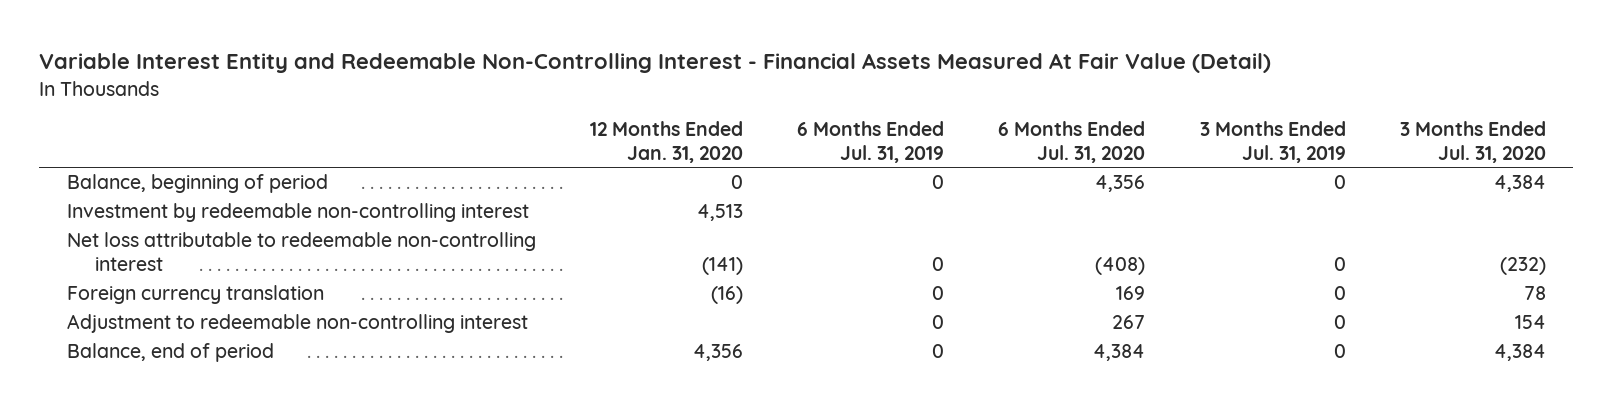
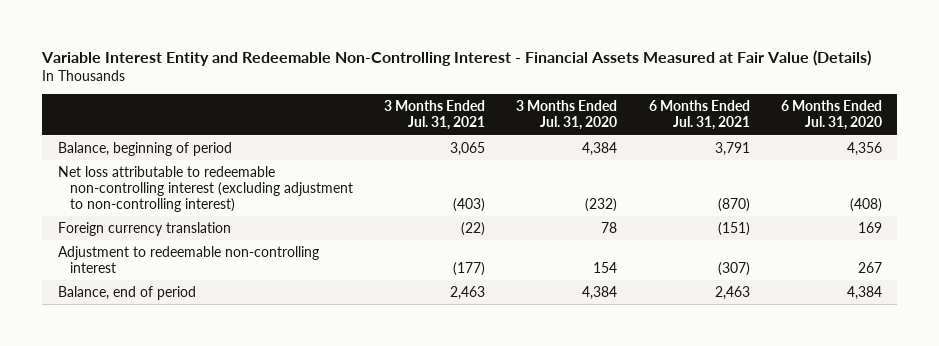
- Variable Interest Entity and Redeemable Non-Controlling Interest - Financial Assets Measured At Fair Value (Detail)
+ Variable Interest Entity and Redeemable Non-Controlling Interest - Financial Assets Measured at Fair Value (Details)
- | 12 Months Ended Jan. 31, 2020 | 6 Months Ended Jul. 31, 2019 | 6 Months Ended Jul. 31, 2020 | 3 Months Ended Jul. 31, 2019 | 3 Months Ended Jul. 31, 2020
+ | 3 Months Ended Jul. 31, 2021 | 3 Months Ended Jul. 31, 2020 | 6 Months Ended Jul. 31, 2021 | 6 Months Ended Jul. 31, 2020
- Investment by redeemable non-controlling interest | 4,513 | | | |
- Net loss attributable to redeemable non-controlling interest | (141) | 0 | (408) | 0 | (232)
+ Net loss attributable to redeemable non-controlling interest (excluding adjustment to non-controlling interest) | (403) | (232) | (870) | (408)

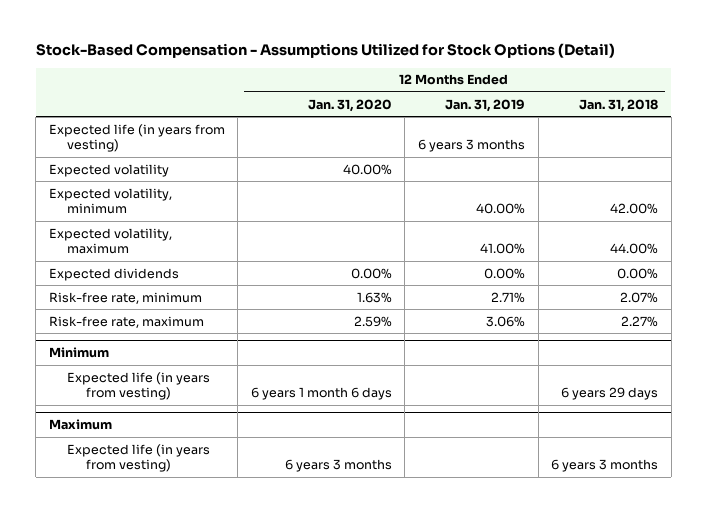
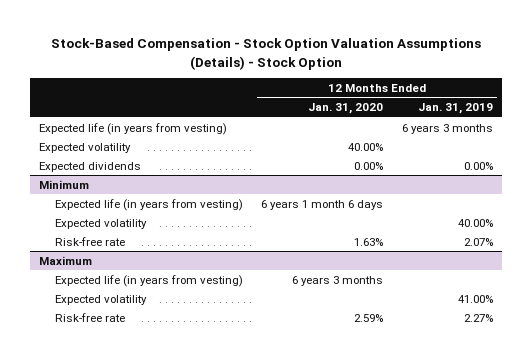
- Stock-Based Compensation - Assumptions Utilized for Stock Options (Detail)
+ Stock-Based Compensation - Stock Option Valuation Assumptions (Details) - Stock Option
- | 12 Months Ended Jan. 31, 2020 | 12 Months Ended Jan. 31, 2019 | 12 Months Ended Jan. 31, 2018
+ | 12 Months Ended Jan. 31, 2020 | 12 Months Ended Jan. 31, 2019
- Expected volatility, minimum | | 40.00% | 42.00%
- Expected volatility, maximum | | 41.00% | 44.00%
- Risk-free rate, minimum | 1.63% | 2.71% | 2.07%
- Risk-free rate, maximum | 2.59% | 3.06% | 2.27%
@ Minimum
+ Expected volatility | | 40.00%
+ Risk-free rate | 1.63% | 2.07%
@ Maximum
+ Expected volatility | | 41.00%
+ Risk-free rate | 2.59% | 2.27%

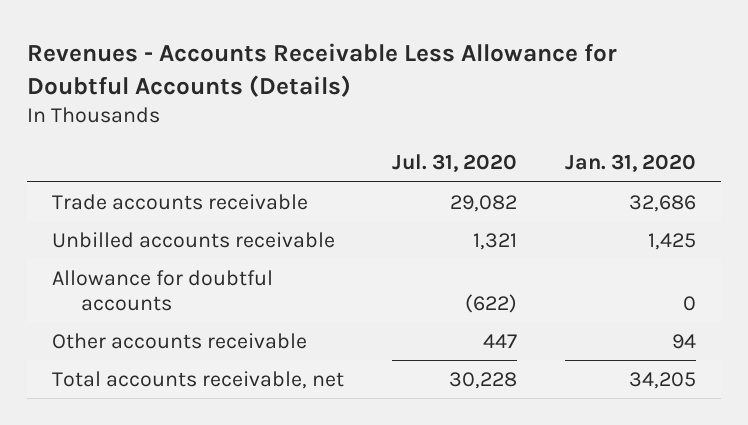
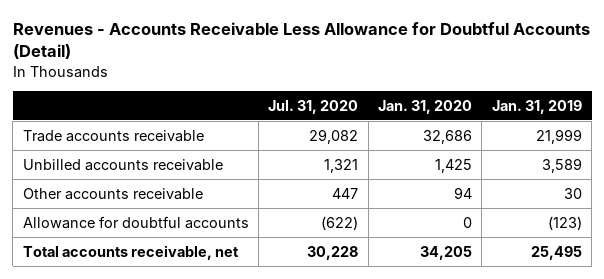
- Revenues - Accounts Receivable Less Allowance for Doubtful Accounts (Details)
+ Revenues - Accounts Receivable Less Allowance for Doubtful Accounts (Detail)
- | Jul. 31, 2020 | Jan. 31, 2020
+ | Jul. 31, 2020 | Jan. 31, 2020 | Jan. 31, 2019
moved down: Allowance for doubtful accounts | (622) | 0 | (123)

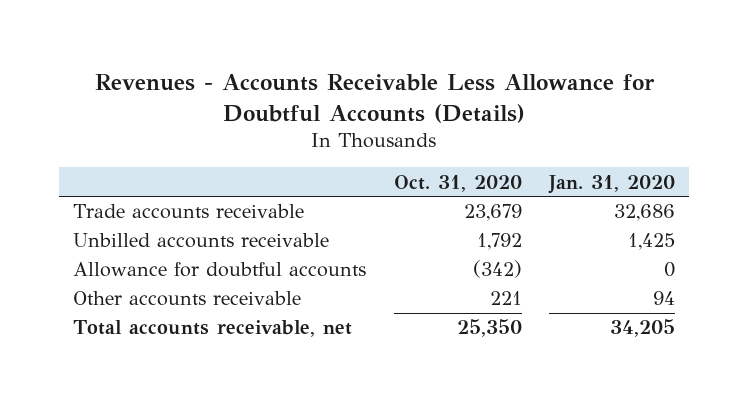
- Revenues - Accounts Receivable Less Allowance for Doubtful Accounts (Detail)
+ Revenues - Accounts Receivable Less Allowance for Doubtful Accounts (Details)
- | Jul. 31, 2020 | Jan. 31, 2020 | Jan. 31, 2019
+ | Oct. 31, 2020 | Jan. 31, 2020
moved down: Other accounts receivable | 221 | 94

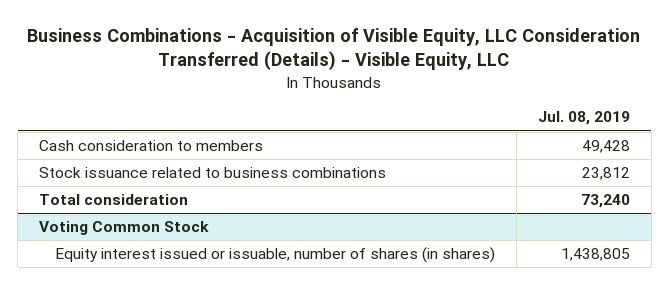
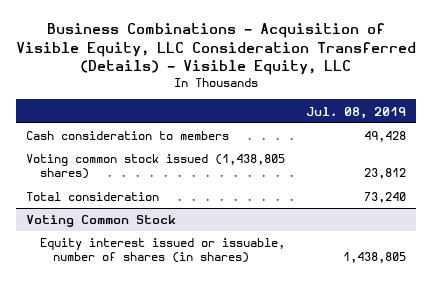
- Stock issuance related to business combinations | 23,812
+ Voting common stock issued (1,438,805 shares) | 23,812

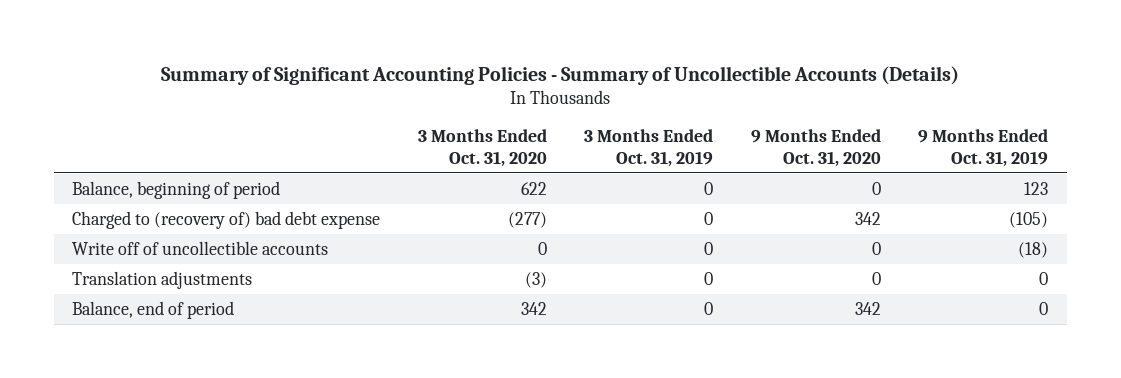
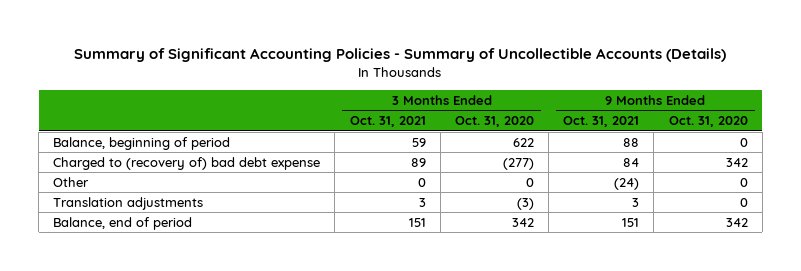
- | 3 Months Ended Oct. 31, 2020 | 3 Months Ended Oct. 31, 2019 | 9 Months Ended Oct. 31, 2020 | 9 Months Ended Oct. 31, 2019
+ | 3 Months Ended Oct. 31, 2021 | 3 Months Ended Oct. 31, 2020 | 9 Months Ended Oct. 31, 2021 | 9 Months Ended Oct. 31, 2020
- Write off of uncollectible accounts | 0 | 0 | 0 | (18)
+ Other | 0 | 0 | (24) | 0

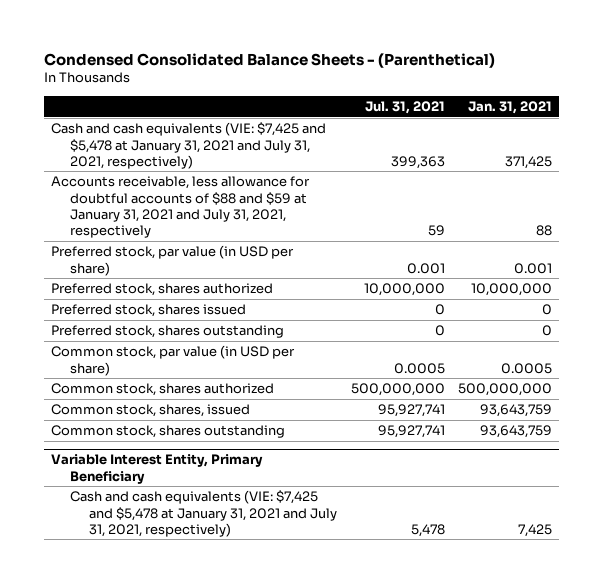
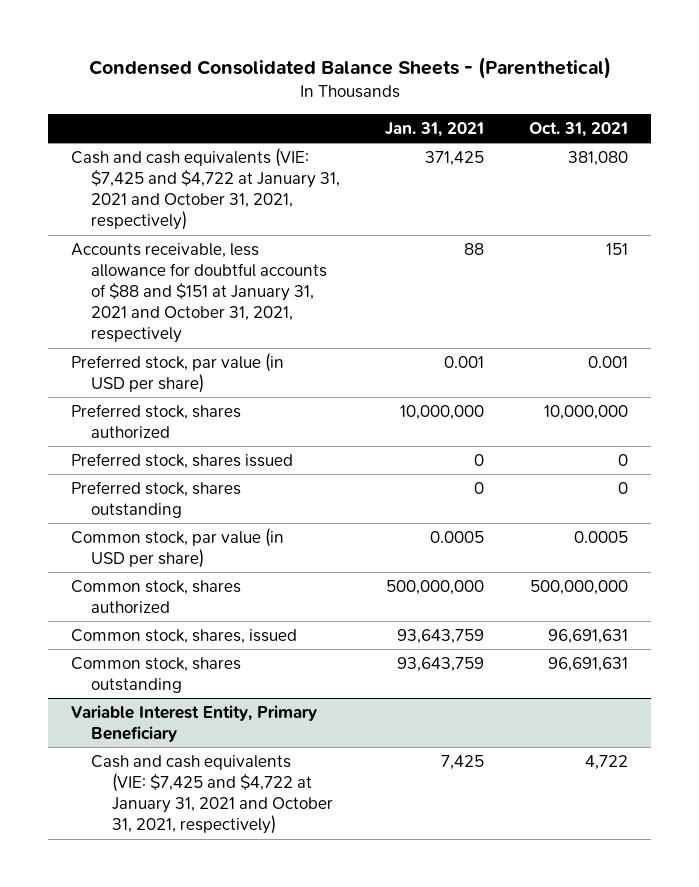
- | Jul. 31, 2021 | Jan. 31, 2021
+ | Jan. 31, 2021 | Oct. 31, 2021
- Cash and cash equivalents (VIE: $7,425 and $5,478 at January 31, 2021 and July 31, 2021, respectively) | 399,363 | 371,425
- Accounts receivable, less allowance for doubtful accounts of $88 and $59 at January 31, 2021 and July 31, 2021, respectively | 59 | 88
+ Cash and cash equivalents (VIE: $7,425 and $4,722 at January 31, 2021 and October 31, 2021, respectively) | 371,425 | 381,080
+ Accounts receivable, less allowance for doubtful accounts of $88 and $151 at January 31, 2021 and October 31, 2021, respectively | 88 | 151
@ Variable Interest Entity, Primary Beneficiary
- Cash and cash equivalents (VIE: $7,425 and $5,478 at January 31, 2021 and July 31, 2021, respectively) | 5,478 | 7,425
+ Cash and cash equivalents (VIE: $7,425 and $4,722 at January 31, 2021 and October 31, 2021, respectively) | 7,425 | 4,722

